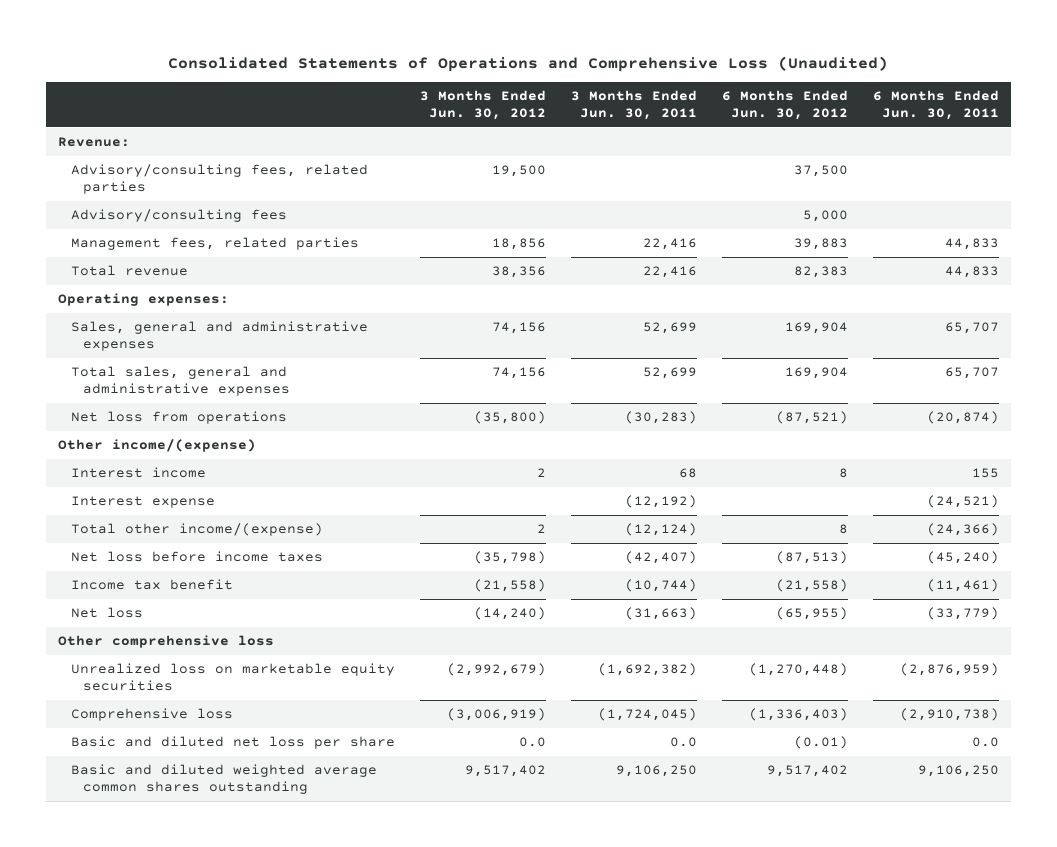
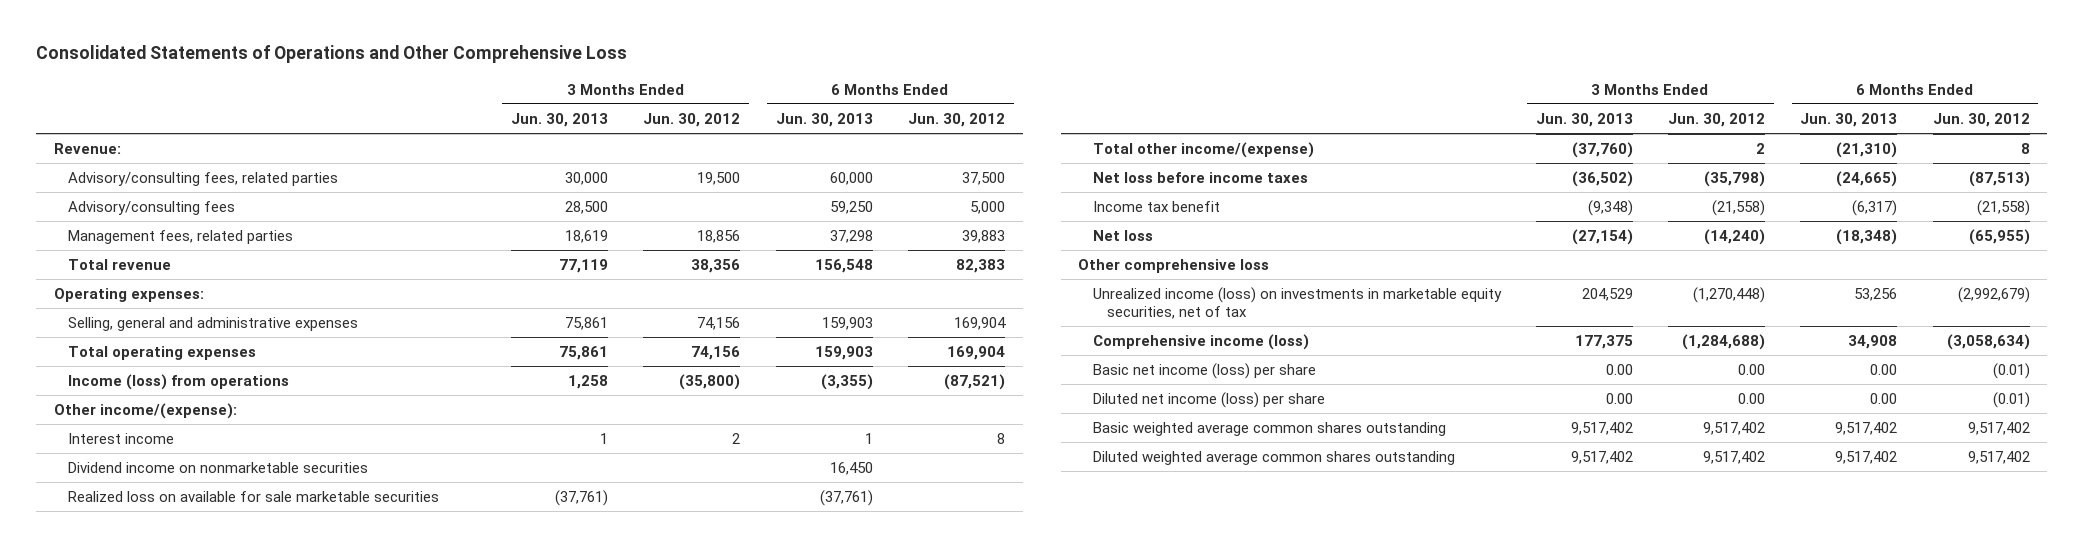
- Consolidated Statements of Operations and Comprehensive Loss (Unaudited)
+ Consolidated Statements of Operations and Other Comprehensive Loss
- | 3 Months Ended Jun. 30, 2012 | 3 Months Ended Jun. 30, 2011 | 6 Months Ended Jun. 30, 2012 | 6 Months Ended Jun. 30, 2011
+ | 3 Months Ended Jun. 30, 2013 | 3 Months Ended Jun. 30, 2012 | 6 Months Ended Jun. 30, 2013 | 6 Months Ended Jun. 30, 2012
- Sales, general and administrative expenses | 74,156 | 52,699 | 169,904 | 65,707
- Total sales, general and administrative expenses | 74,156 | 52,699 | 169,904 | 65,707
- Net loss from operations | (35,800) | (30,283) | (87,521) | (20,874)
- Other income/(expense)
+ Selling, general and administrative expenses | 75,861 | 74,156 | 159,903 | 169,904
+ Total operating expenses | 75,861 | 74,156 | 159,903 | 169,904
+ Income (loss) from operations | 1,258 | (35,800) | (3,355) | (87,521)
+ Other income/(expense):
- Interest expense | | (12,192) | | (24,521)
+ Dividend income on nonmarketable securities | | | 16,450 |
+ Realized loss on available for sale marketable securities | (37,761) | | (37,761) |
- Unrealized loss on marketable equity securities | (2,992,679) | (1,692,382) | (1,270,448) | (2,876,959)
- Comprehensive loss | (3,006,919) | (1,724,045) | (1,336,403) | (2,910,738)
- Basic and diluted net loss per share | 0.0 | 0.0 | (0.01) | 0.0
- Basic and diluted weighted average common shares outstanding | 9,517,402 | 9,106,250 | 9,517,402 | 9,106,250
+ Unrealized income (loss) on investments in marketable equity securities, net of tax | 204,529 | (1,270,448) | 53,256 | (2,992,679)
+ Comprehensive income (loss) | 177,375 | (1,284,688) | 34,908 | (3,058,634)
+ Basic net income (loss) per share | 0.00 | 0.00 | 0.00 | (0.01)
+ Diluted net income (loss) per share | 0.00 | 0.00 | 0.00 | (0.01)
+ Basic weighted average common shares outstanding | 9,517,402 | 9,517,402 | 9,517,402 | 9,517,402
+ Diluted weighted average common shares outstanding | 9,517,402 | 9,517,402 | 9,517,402 | 9,517,402

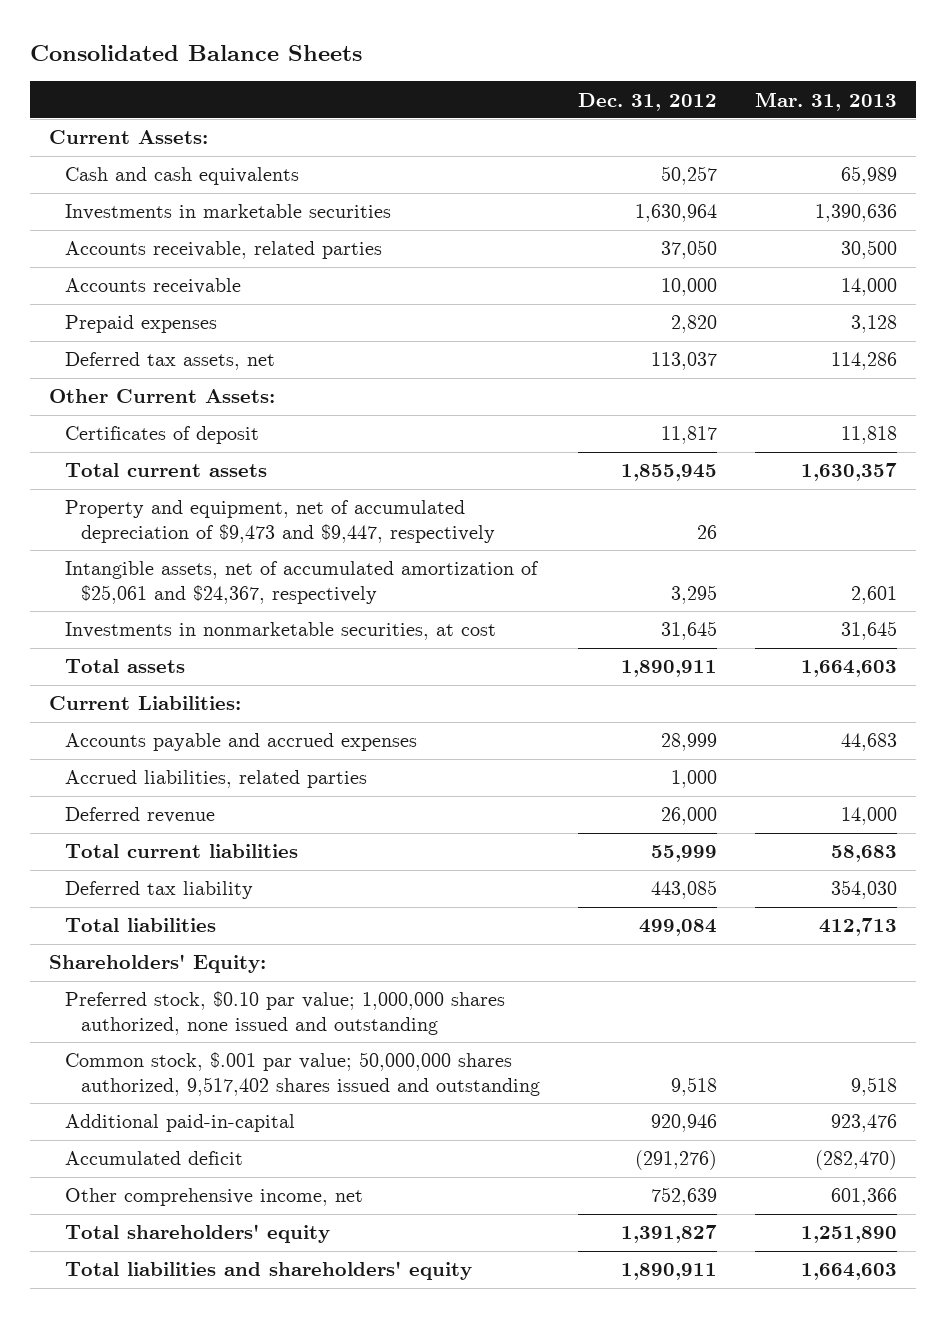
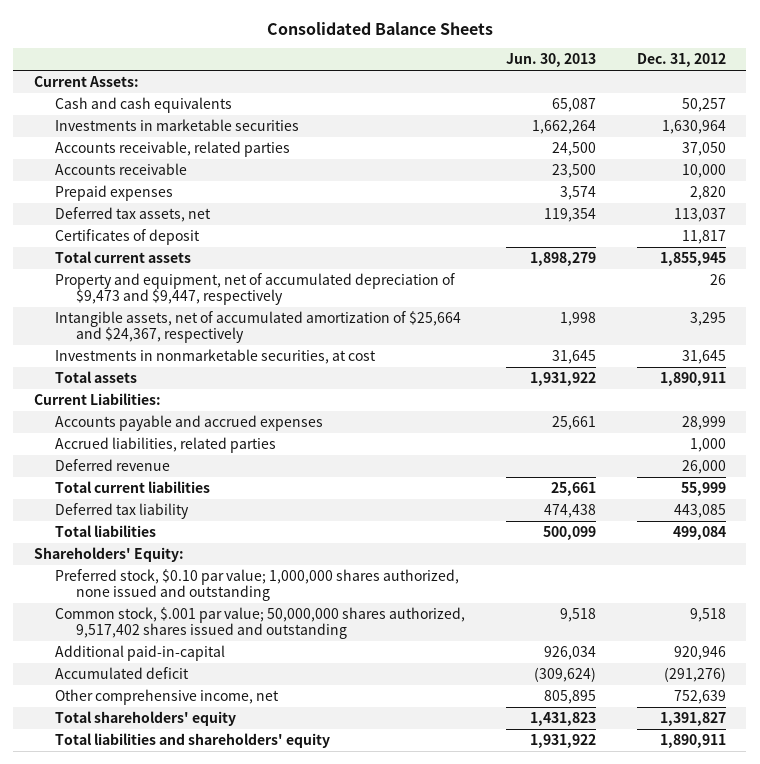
- | Dec. 31, 2012 | Mar. 31, 2013
+ | Jun. 30, 2013 | Dec. 31, 2012
- Other Current Assets:
- Intangible assets, net of accumulated amortization of $25,061 and $24,367, respectively | 3,295 | 2,601
+ Intangible assets, net of accumulated amortization of $25,664 and $24,367, respectively | 1,998 | 3,295

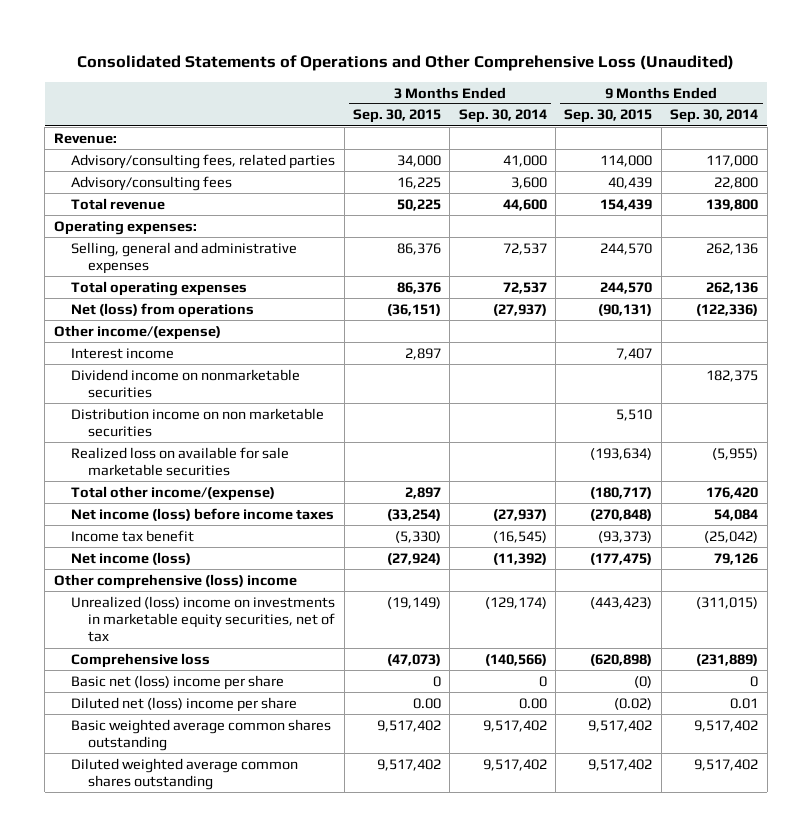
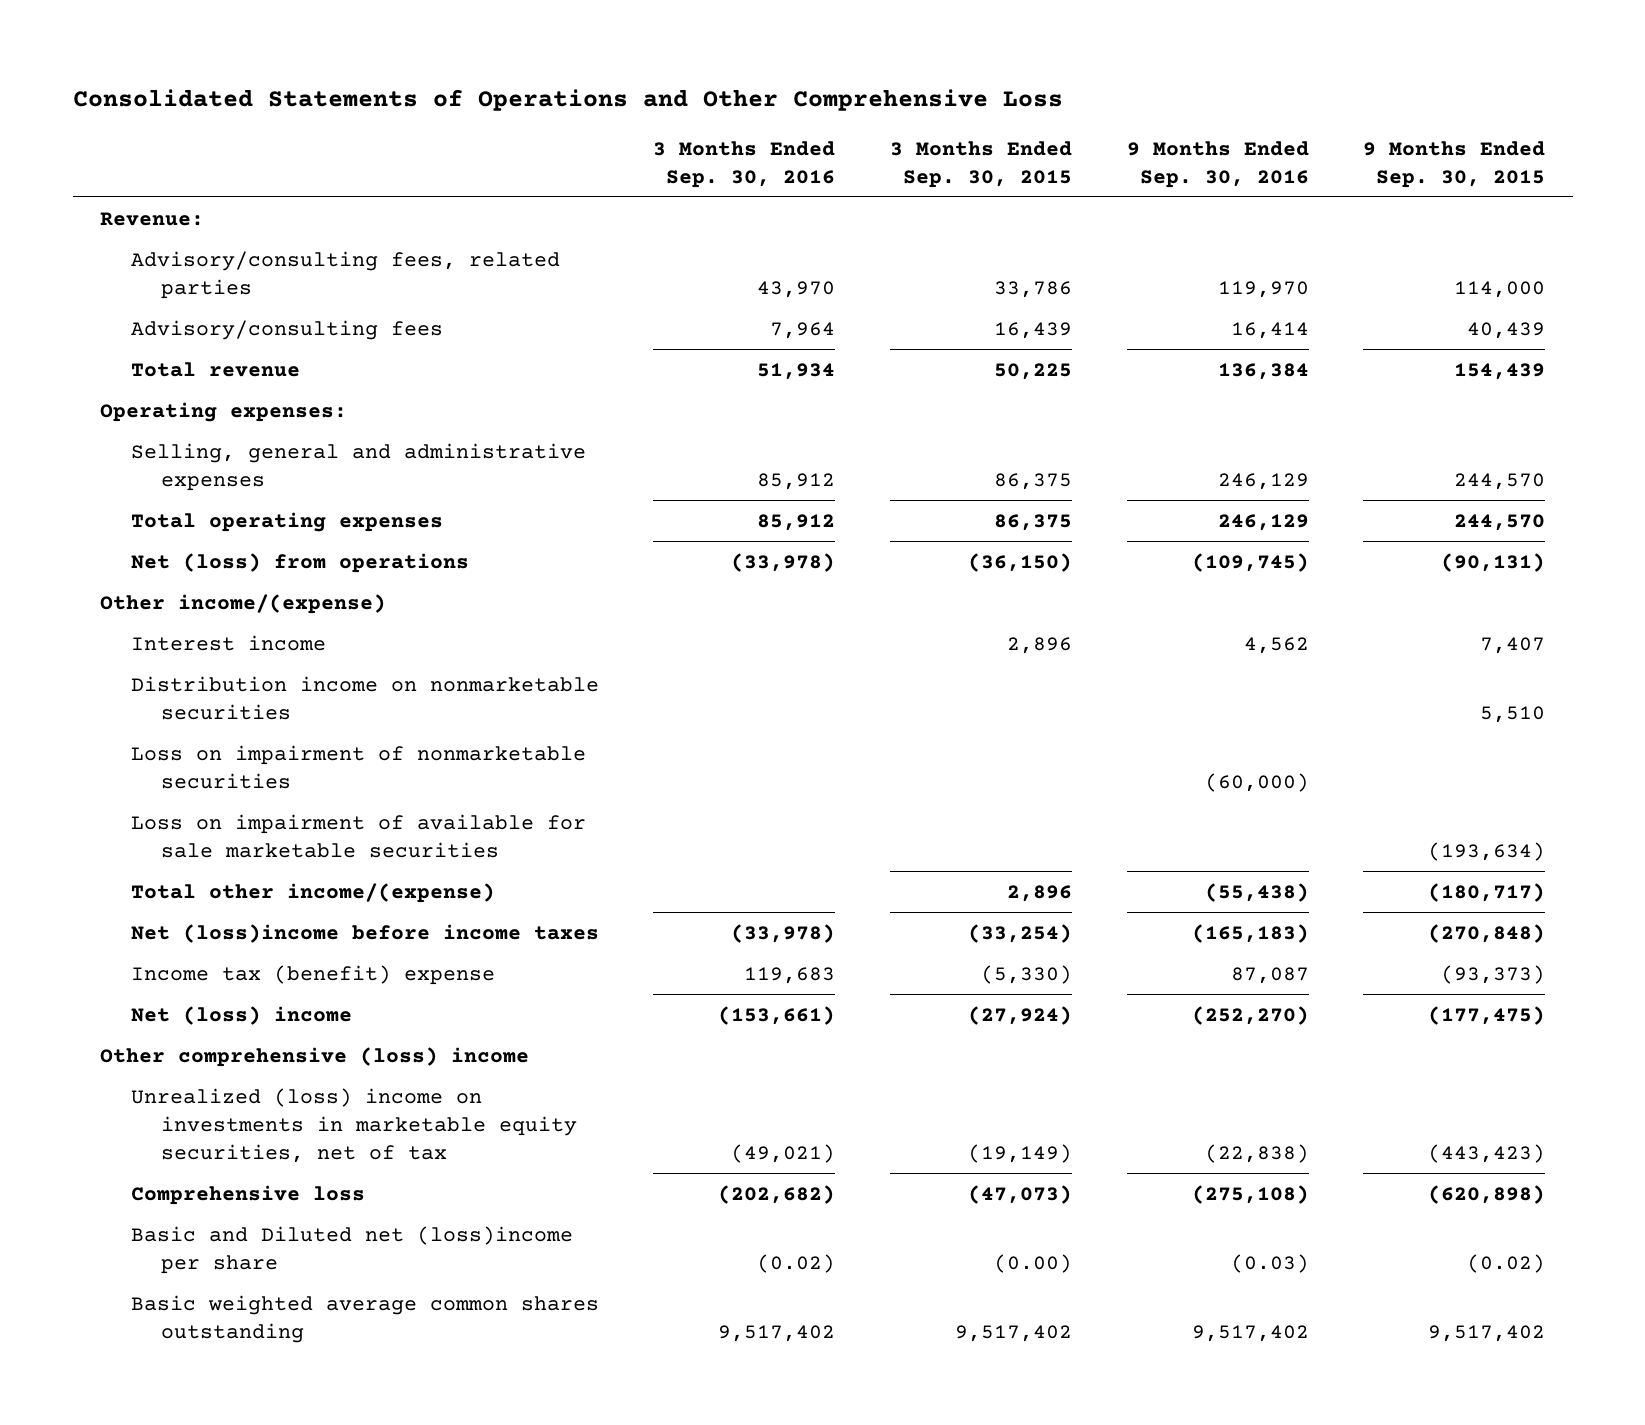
- Consolidated Statements of Operations and Other Comprehensive Loss (Unaudited)
+ Consolidated Statements of Operations and Other Comprehensive Loss
- | 3 Months Ended Sep. 30, 2015 | 3 Months Ended Sep. 30, 2014 | 9 Months Ended Sep. 30, 2015 | 9 Months Ended Sep. 30, 2014
+ | 3 Months Ended Sep. 30, 2016 | 3 Months Ended Sep. 30, 2015 | 9 Months Ended Sep. 30, 2016 | 9 Months Ended Sep. 30, 2015
- Advisory/consulting fees, related parties | 34,000 | 41,000 | 114,000 | 117,000
- Advisory/consulting fees | 16,225 | 3,600 | 40,439 | 22,800
+ Advisory/consulting fees, related parties | 43,970 | 33,786 | 119,970 | 114,000
+ Advisory/consulting fees | 7,964 | 16,439 | 16,414 | 40,439
- Selling, general and administrative expenses | 86,376 | 72,537 | 244,570 | 262,136
- Total operating expenses | 86,376 | 72,537 | 244,570 | 262,136
- Net (loss) from operations | (36,151) | (27,937) | (90,131) | (122,336)
+ Selling, general and administrative expenses | 85,912 | 86,375 | 246,129 | 244,570
+ Total operating expenses | 85,912 | 86,375 | 246,129 | 244,570
+ Net (loss) from operations | (33,978) | (36,150) | (109,745) | (90,131)
- Interest income | 2,897 | | 7,407 |
- Dividend income on nonmarketable securities | | | | 182,375
- Distribution income on non marketable securities | | | 5,510 |
- Realized loss on available for sale marketable securities | | | (193,634) | (5,955)
- Total other income/(expense) | 2,897 | | (180,717) | 176,420
- Net income (loss) before income taxes | (33,254) | (27,937) | (270,848) | 54,084
- Income tax benefit | (5,330) | (16,545) | (93,373) | (25,042)
- Net income (loss) | (27,924) | (11,392) | (177,475) | 79,126
+ Interest income | | 2,896 | 4,562 | 7,407
+ Distribution income on nonmarketable securities | | | | 5,510
+ Loss on impairment of nonmarketable securities | | | (60,000) |
+ Loss on impairment of available for sale marketable securities | | | | (193,634)
+ Total other income/(expense) | | 2,896 | (55,438) | (180,717)
+ Net (loss)income before income taxes | (33,978) | (33,254) | (165,183) | (270,848)
+ Income tax (benefit) expense | 119,683 | (5,330) | 87,087 | (93,373)
+ Net (loss) income | (153,661) | (27,924) | (252,270) | (177,475)
- Basic net (loss) income per share | 0 | 0 | (0) | 0
- Diluted net (loss) income per share | 0.00 | 0.00 | (0.02) | 0.01
+ Basic and Diluted net (loss)income per share | (0.02) | (0.00) | (0.03) | (0.02)
- Diluted weighted average common shares outstanding | 9,517,402 | 9,517,402 | 9,517,402 | 9,517,402

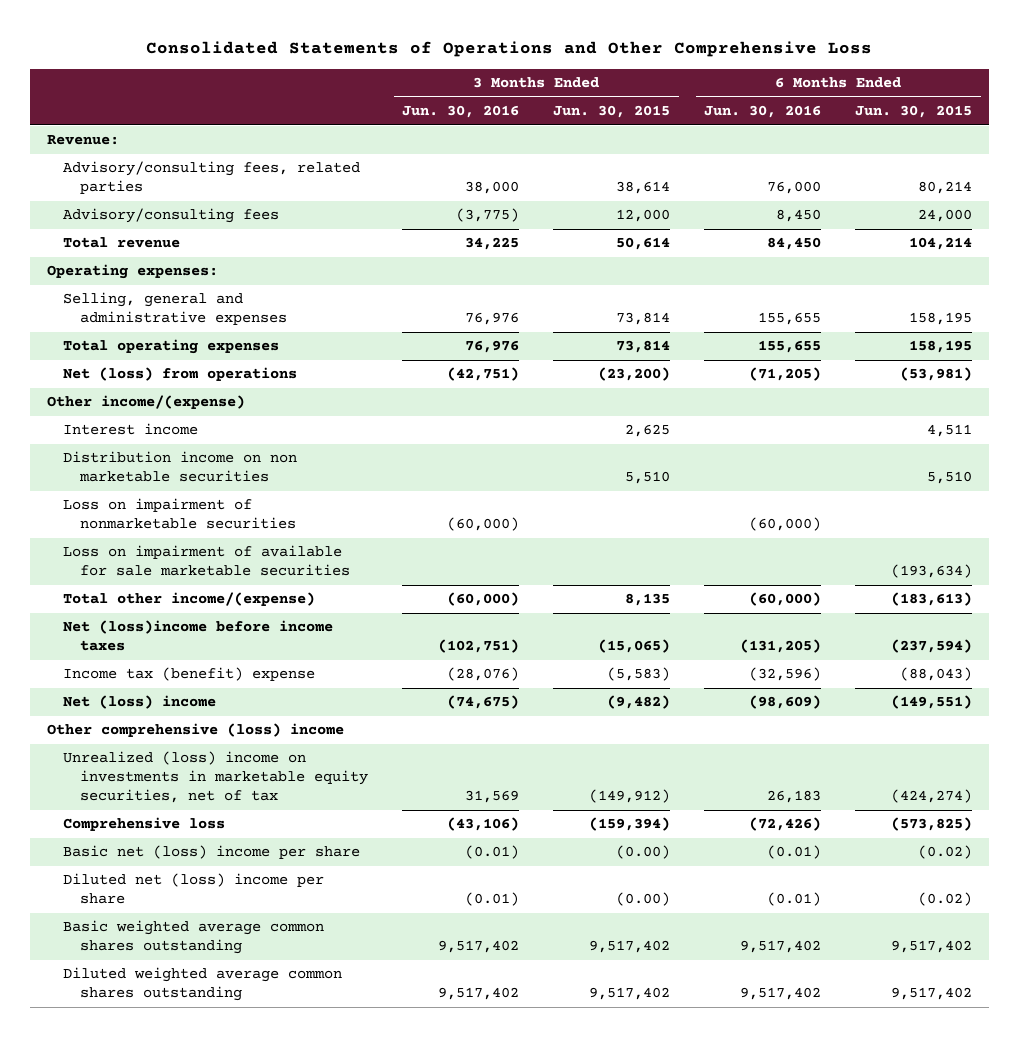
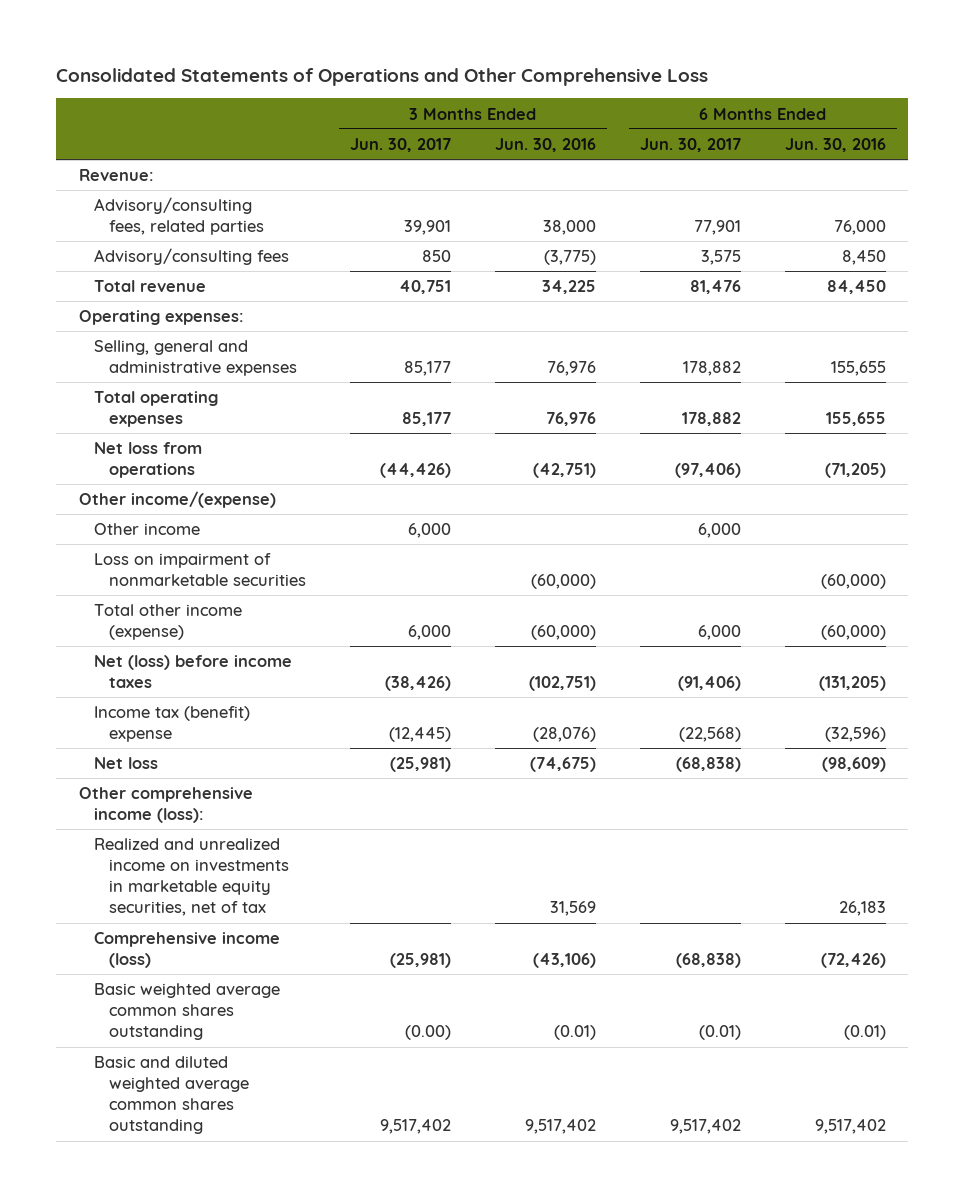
- | 3 Months Ended Jun. 30, 2016 | 3 Months Ended Jun. 30, 2015 | 6 Months Ended Jun. 30, 2016 | 6 Months Ended Jun. 30, 2015
+ | 3 Months Ended Jun. 30, 2017 | 3 Months Ended Jun. 30, 2016 | 6 Months Ended Jun. 30, 2017 | 6 Months Ended Jun. 30, 2016
- Net (loss) from operations | (42,751) | (23,200) | (71,205) | (53,981)
+ Net loss from operations | (44,426) | (42,751) | (97,406) | (71,205)
- Interest income | | 2,625 | | 4,511
- Distribution income on non marketable securities | | 5,510 | | 5,510
+ Other income | 6,000 | | 6,000 |
- Loss on impairment of available for sale marketable securities | | | | (193,634)
- Total other income/(expense) | (60,000) | 8,135 | (60,000) | (183,613)
- Net (loss)income before income taxes | (102,751) | (15,065) | (131,205) | (237,594)
+ Total other income (expense) | 6,000 | (60,000) | 6,000 | (60,000)
+ Net (loss) before income taxes | (38,426) | (102,751) | (91,406) | (131,205)
- Net (loss) income | (74,675) | (9,482) | (98,609) | (149,551)
- Other comprehensive (loss) income
- Unrealized (loss) income on investments in marketable equity securities, net of tax | 31,569 | (149,912) | 26,183 | (424,274)
- Comprehensive loss | (43,106) | (159,394) | (72,426) | (573,825)
- Basic net (loss) income per share | (0.01) | (0.00) | (0.01) | (0.02)
- Diluted net (loss) income per share | (0.01) | (0.00) | (0.01) | (0.02)
- Basic weighted average common shares outstanding | 9,517,402 | 9,517,402 | 9,517,402 | 9,517,402
- Diluted weighted average common shares outstanding | 9,517,402 | 9,517,402 | 9,517,402 | 9,517,402
+ Net loss | (25,981) | (74,675) | (68,838) | (98,609)
+ Other comprehensive income (loss):
+ Realized and unrealized income on investments in marketable equity securities, net of tax | | 31,569 | | 26,183
+ Comprehensive income (loss) | (25,981) | (43,106) | (68,838) | (72,426)
+ Basic weighted average common shares outstanding | (0.00) | (0.01) | (0.01) | (0.01)
+ Basic and diluted weighted average common shares outstanding | 9,517,402 | 9,517,402 | 9,517,402 | 9,517,402

